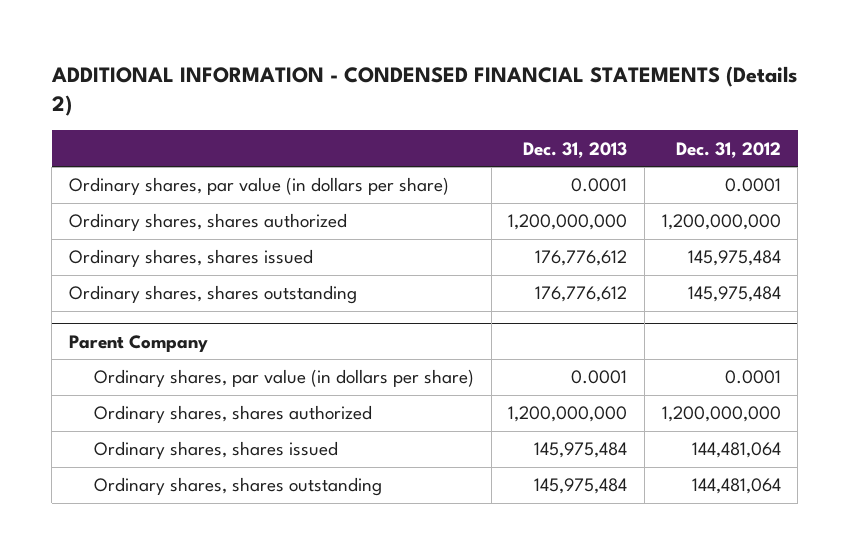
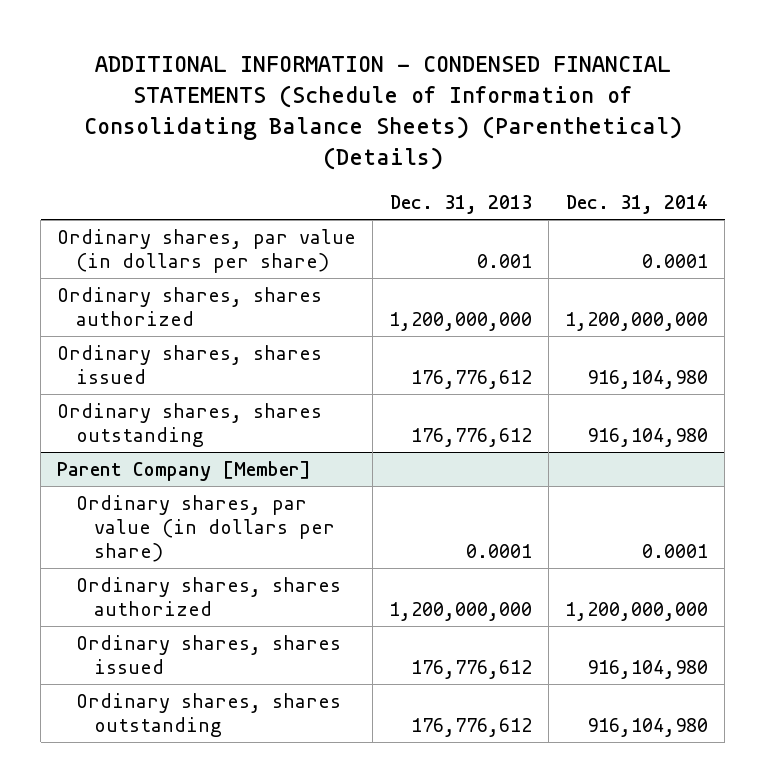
- ADDITIONAL INFORMATION - CONDENSED FINANCIAL STATEMENTS (Details 2)
+ ADDITIONAL INFORMATION - CONDENSED FINANCIAL STATEMENTS (Schedule of Information of Consolidating Balance Sheets) (Parenthetical) (Details)
- | Dec. 31, 2013 | Dec. 31, 2012
+ | Dec. 31, 2013 | Dec. 31, 2014
- Ordinary shares, par value (in dollars per share) | 0.0001 | 0.0001
+ Ordinary shares, par value (in dollars per share) | 0.001 | 0.0001
- Parent Company
+ Parent Company [Member]
- Ordinary shares, shares issued | 145,975,484 | 144,481,064
- Ordinary shares, shares outstanding | 145,975,484 | 144,481,064
+ Ordinary shares, shares issued | 176,776,612 | 916,104,980
+ Ordinary shares, shares outstanding | 176,776,612 | 916,104,980

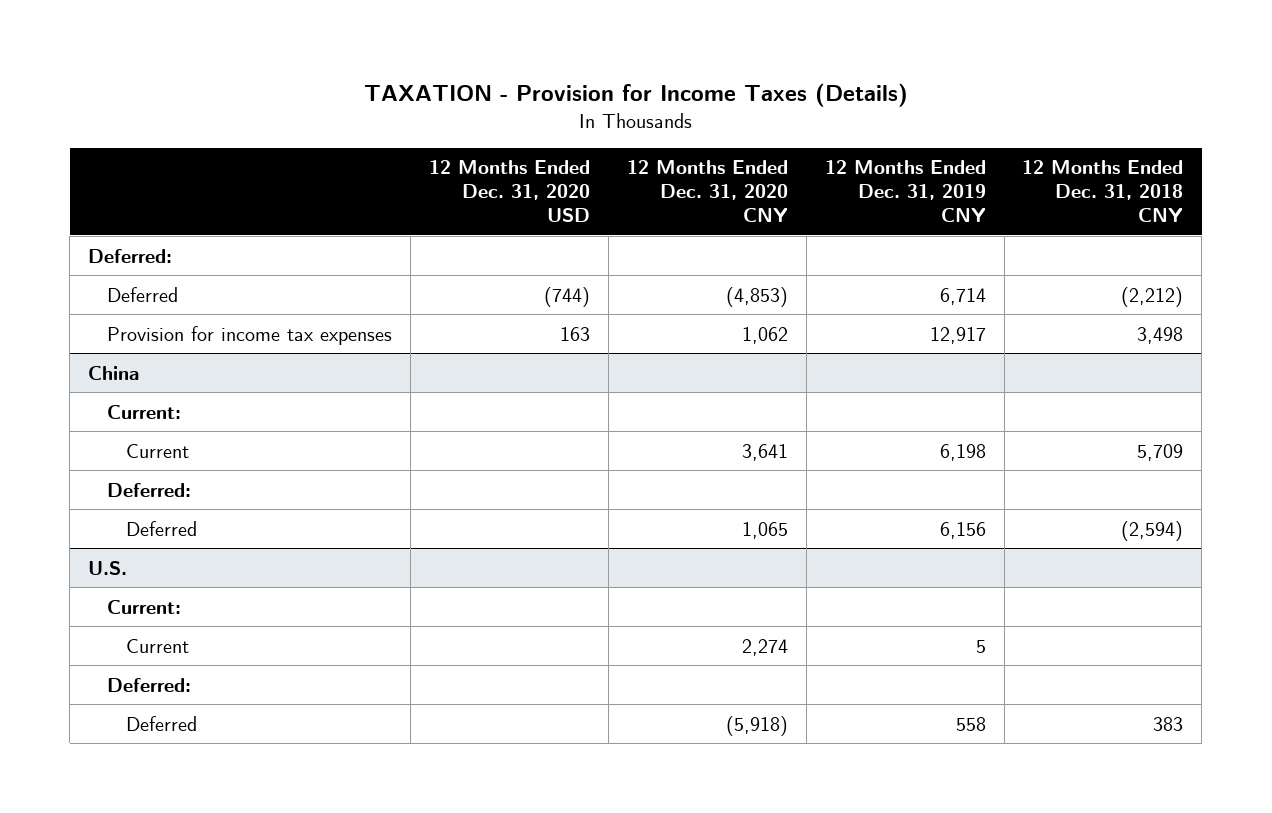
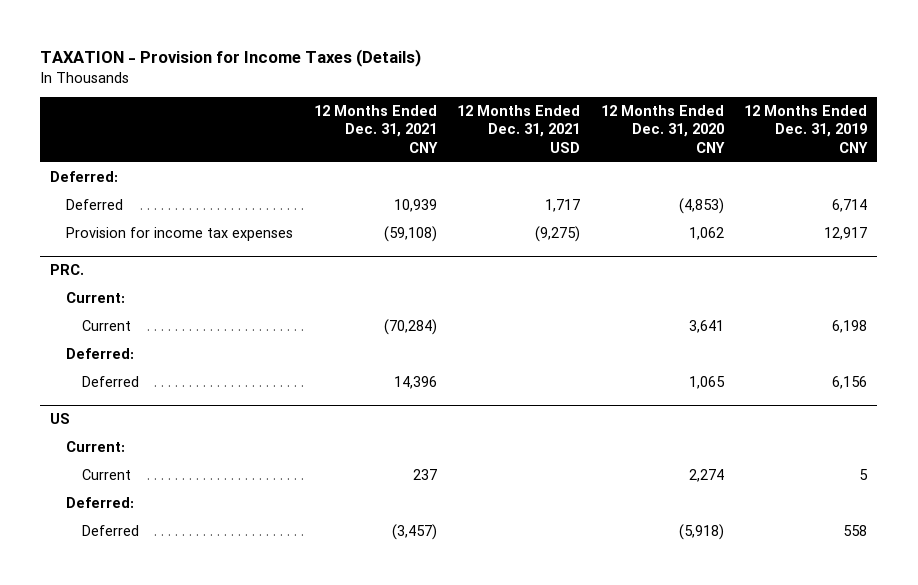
- | 12 Months Ended Dec. 31, 2020 USD | 12 Months Ended Dec. 31, 2020 CNY | 12 Months Ended Dec. 31, 2019 CNY | 12 Months Ended Dec. 31, 2018 CNY
+ | 12 Months Ended Dec. 31, 2021 CNY | 12 Months Ended Dec. 31, 2021 USD | 12 Months Ended Dec. 31, 2020 CNY | 12 Months Ended Dec. 31, 2019 CNY
- China
+ PRC.
- U.S.
+ US

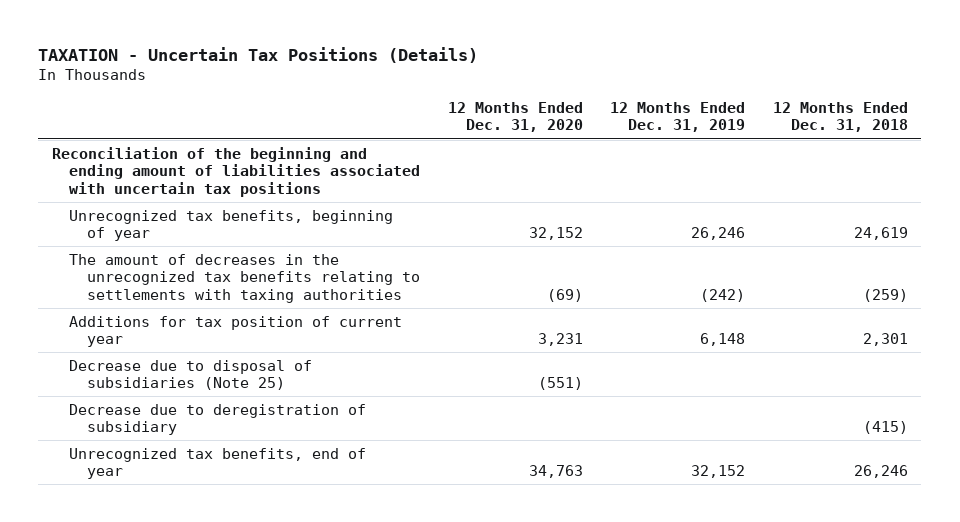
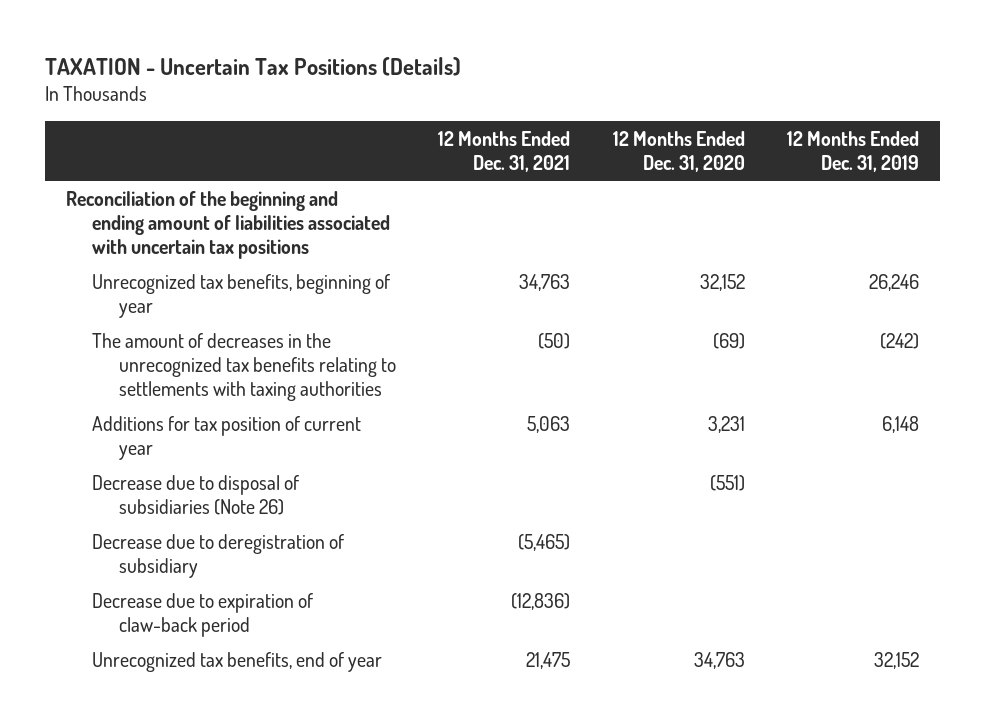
- | 12 Months Ended Dec. 31, 2020 | 12 Months Ended Dec. 31, 2019 | 12 Months Ended Dec. 31, 2018
+ | 12 Months Ended Dec. 31, 2021 | 12 Months Ended Dec. 31, 2020 | 12 Months Ended Dec. 31, 2019
- Decrease due to disposal of subsidiaries (Note 25) | (551) | |
+ Decrease due to disposal of subsidiaries (Note 26) | | (551) |
+ Decrease due to expiration of claw-back period | (12,836) | |

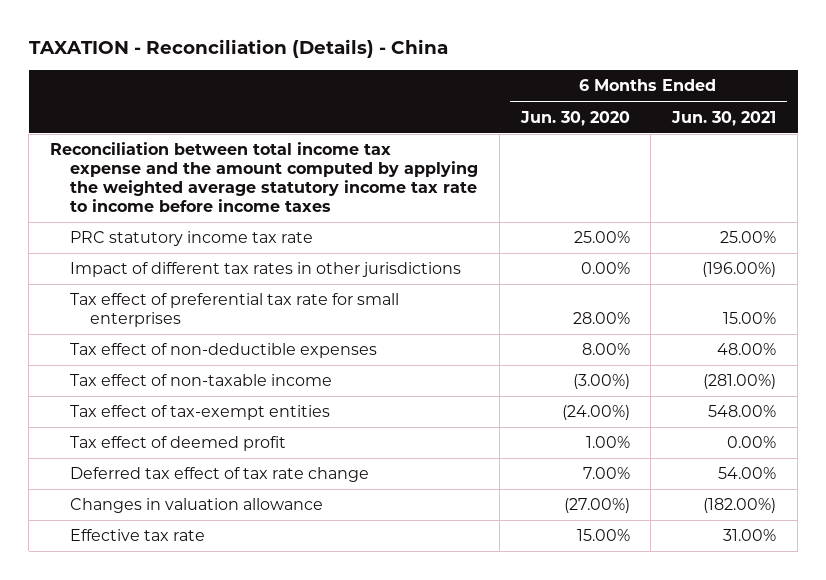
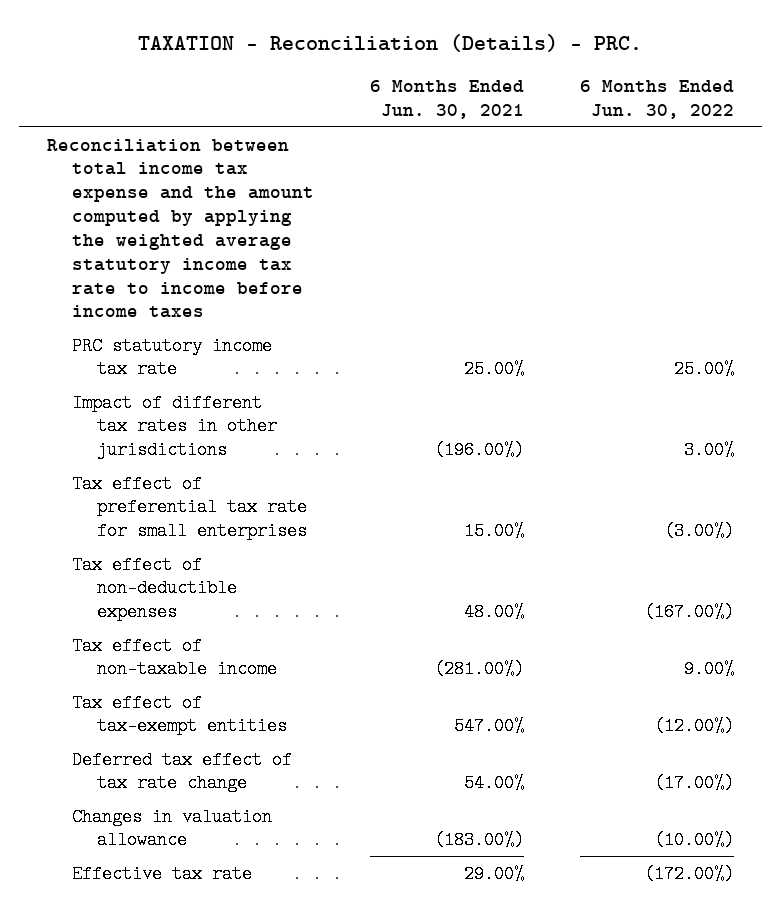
- TAXATION - Reconciliation (Details) - China
+ TAXATION - Reconciliation (Details) - PRC.
- | 6 Months Ended Jun. 30, 2020 | 6 Months Ended Jun. 30, 2021
+ | 6 Months Ended Jun. 30, 2021 | 6 Months Ended Jun. 30, 2022
- Tax effect of tax-exempt entities | (24.00%) | 548.00%
- Tax effect of deemed profit | 1.00% | 0.00%
+ Tax effect of tax-exempt entities | 547.00% | (12.00%)
- Changes in valuation allowance | (27.00%) | (182.00%)
- Effective tax rate | 15.00% | 31.00%
+ Changes in valuation allowance | (183.00%) | (10.00%)
+ Effective tax rate | 29.00% | (172.00%)

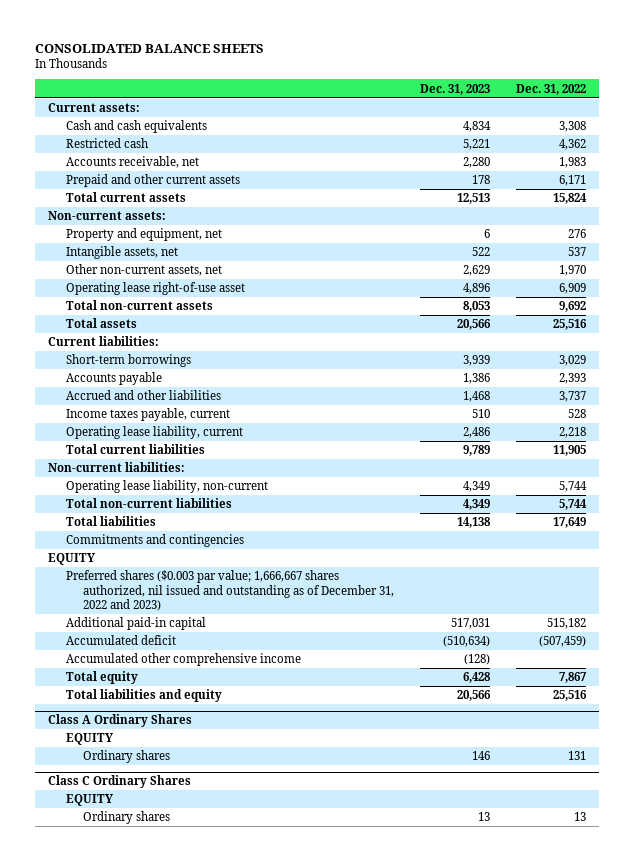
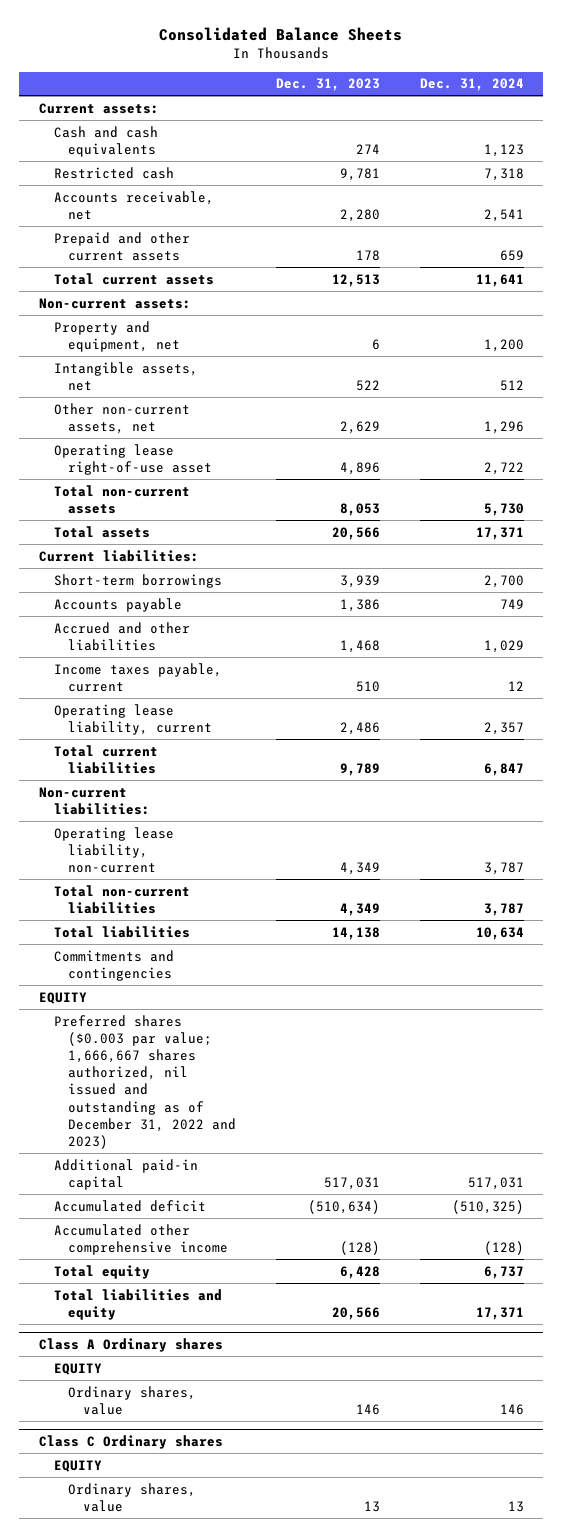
- CONSOLIDATED BALANCE SHEETS
+ Consolidated Balance Sheets
- | Dec. 31, 2023 | Dec. 31, 2022
+ | Dec. 31, 2023 | Dec. 31, 2024
- Cash and cash equivalents | 4,834 | 3,308
- Restricted cash | 5,221 | 4,362
+ Cash and cash equivalents | 274 | 1,123
+ Restricted cash | 9,781 | 7,318
- Class A Ordinary Shares
+ Class A Ordinary shares
- Ordinary shares | 146 | 131
- Class C Ordinary Shares
+ Ordinary shares, value | 146 | 146
+ Class C Ordinary shares
- Ordinary shares | 13 | 13
+ Ordinary shares, value | 13 | 13

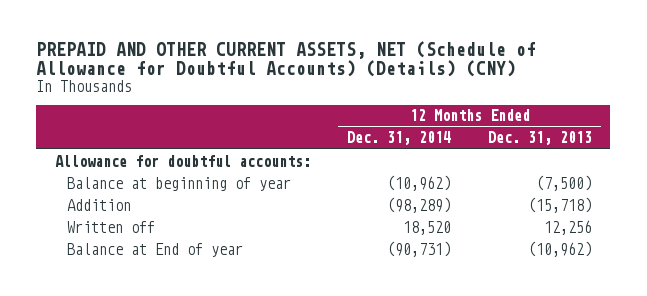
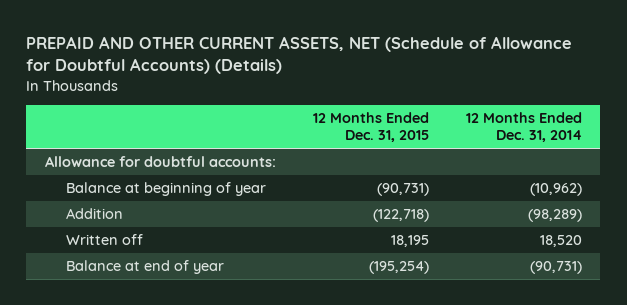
- PREPAID AND OTHER CURRENT ASSETS, NET (Schedule of Allowance for Doubtful Accounts) (Details) (CNY)
+ PREPAID AND OTHER CURRENT ASSETS, NET (Schedule of Allowance for Doubtful Accounts) (Details)
- | 12 Months Ended Dec. 31, 2014 | 12 Months Ended Dec. 31, 2013
+ | 12 Months Ended Dec. 31, 2015 | 12 Months Ended Dec. 31, 2014
- Balance at End of year | (90,731) | (10,962)
+ Balance at end of year | (195,254) | (90,731)

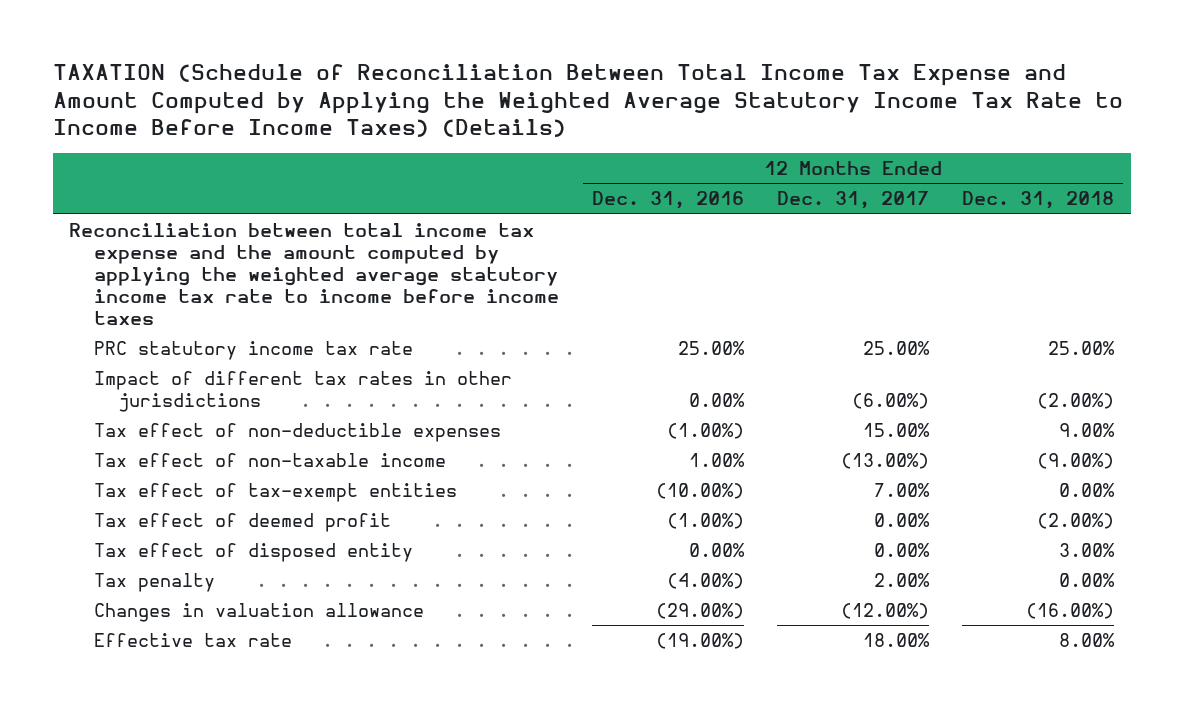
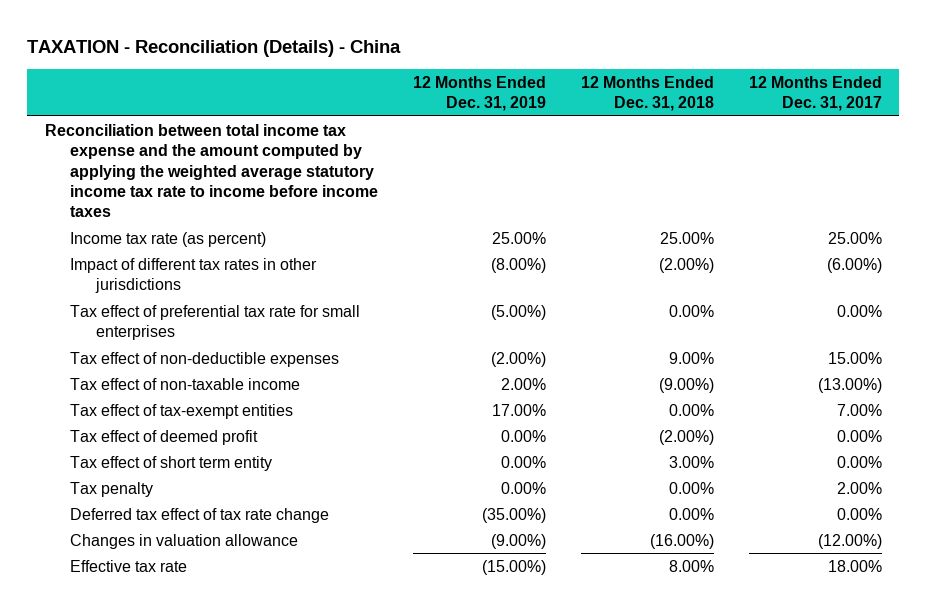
- TAXATION (Schedule of Reconciliation Between Total Income Tax Expense and Amount Computed by Applying the Weighted Average Statutory Income Tax Rate to Income Before Income Taxes) (Details)
+ TAXATION - Reconciliation (Details) - China
- | 12 Months Ended Dec. 31, 2016 | 12 Months Ended Dec. 31, 2017 | 12 Months Ended Dec. 31, 2018
+ | 12 Months Ended Dec. 31, 2019 | 12 Months Ended Dec. 31, 2018 | 12 Months Ended Dec. 31, 2017
- PRC statutory income tax rate | 25.00% | 25.00% | 25.00%
+ Income tax rate (as percent) | 25.00% | 25.00% | 25.00%
+ Tax effect of preferential tax rate for small enterprises | (5.00%) | 0.00% | 0.00%
- Tax effect of disposed entity | 0.00% | 0.00% | 3.00%
+ Tax effect of short term entity | 0.00% | 3.00% | 0.00%
+ Deferred tax effect of tax rate change | (35.00%) | 0.00% | 0.00%

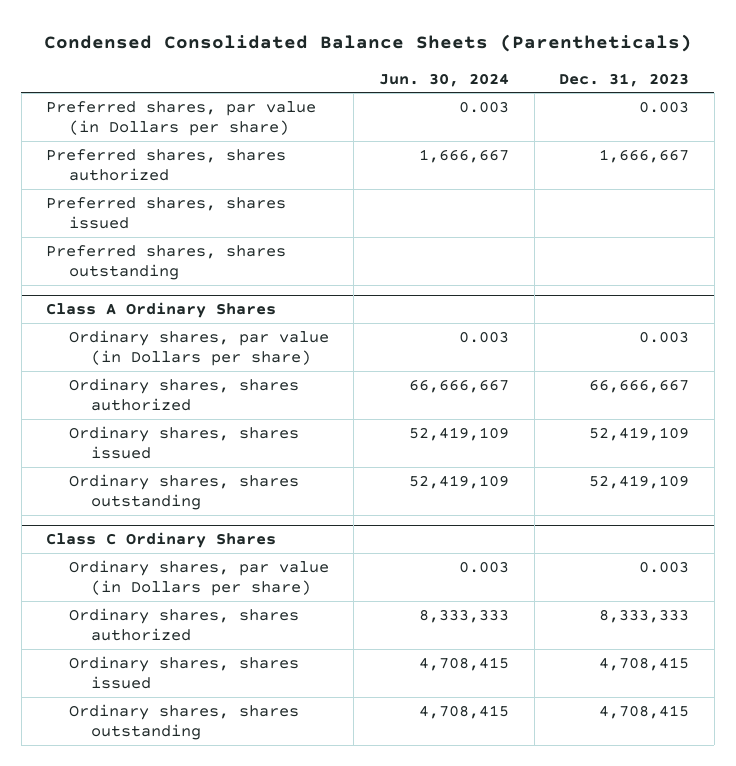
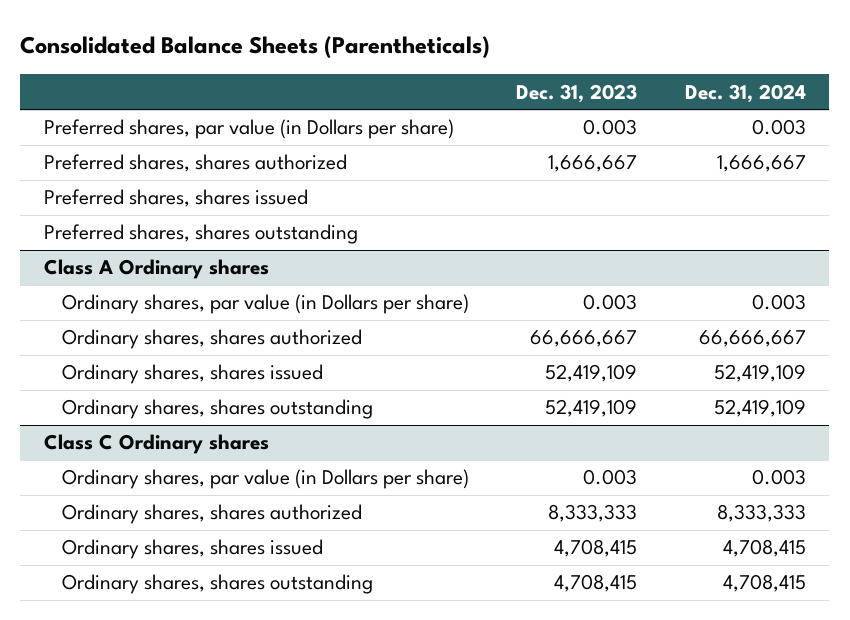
- Condensed Consolidated Balance Sheets (Parentheticals)
+ Consolidated Balance Sheets (Parentheticals)
- | Jun. 30, 2024 | Dec. 31, 2023
+ | Dec. 31, 2023 | Dec. 31, 2024
- Class A Ordinary Shares
+ Class A Ordinary shares
- Class C Ordinary Shares
+ Class C Ordinary shares

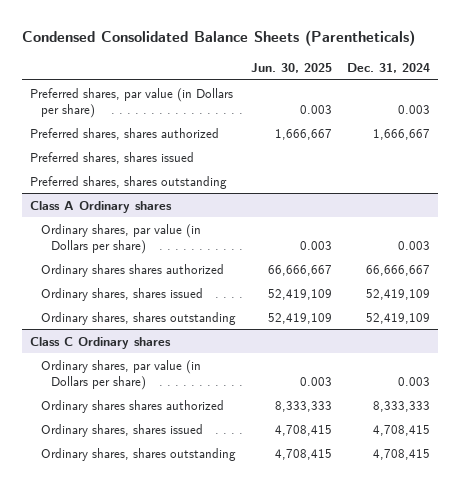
- Consolidated Balance Sheets (Parentheticals)
+ Condensed Consolidated Balance Sheets (Parentheticals)
- | Dec. 31, 2023 | Dec. 31, 2024
+ | Jun. 30, 2025 | Dec. 31, 2024
@ Class A Ordinary shares
- Ordinary shares, shares authorized | 66,666,667 | 66,666,667
+ Ordinary shares shares authorized | 66,666,667 | 66,666,667
@ Class C Ordinary shares
- Ordinary shares, shares authorized | 8,333,333 | 8,333,333
+ Ordinary shares shares authorized | 8,333,333 | 8,333,333

